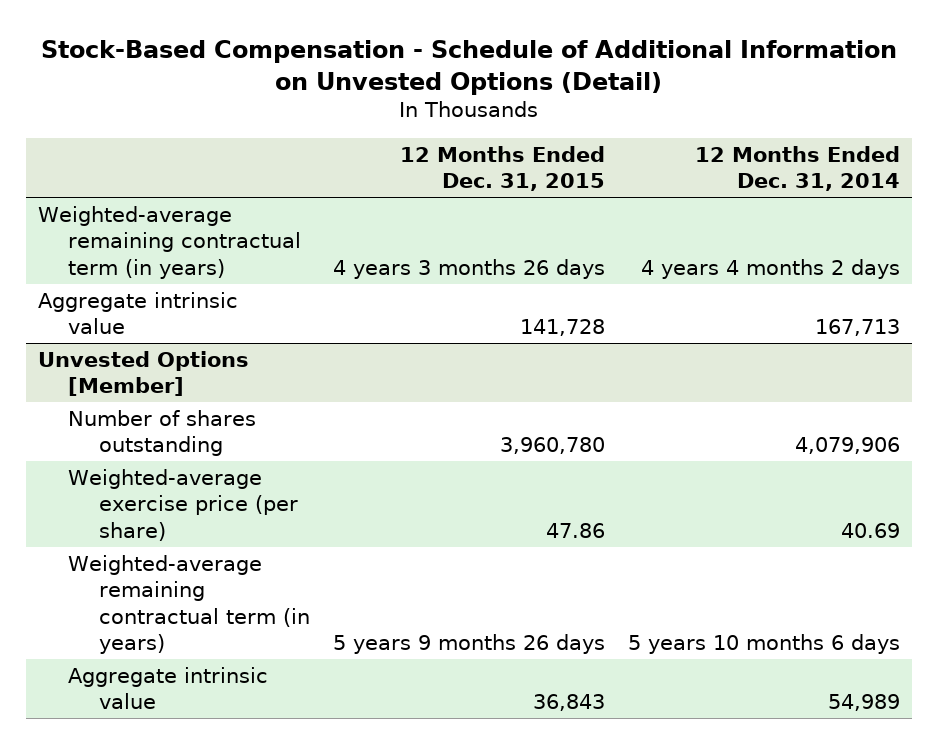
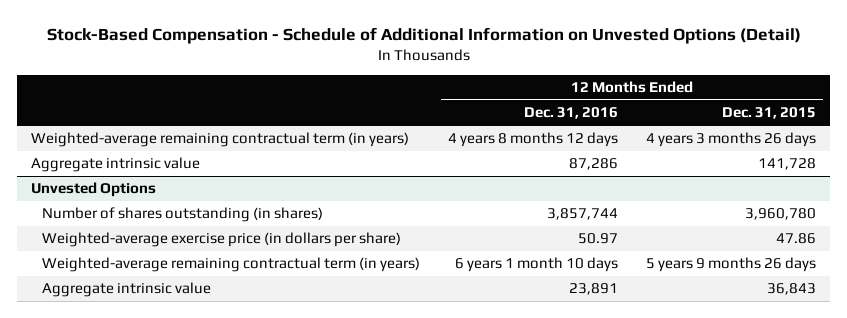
- | 12 Months Ended Dec. 31, 2015 | 12 Months Ended Dec. 31, 2014
+ | 12 Months Ended Dec. 31, 2016 | 12 Months Ended Dec. 31, 2015
- Unvested Options [Member]
- Number of shares outstanding | 3,960,780 | 4,079,906
- Weighted-average exercise price (per share) | 47.86 | 40.69
+ Unvested Options
+ Number of shares outstanding (in shares) | 3,857,744 | 3,960,780
+ Weighted-average exercise price (in dollars per share) | 50.97 | 47.86

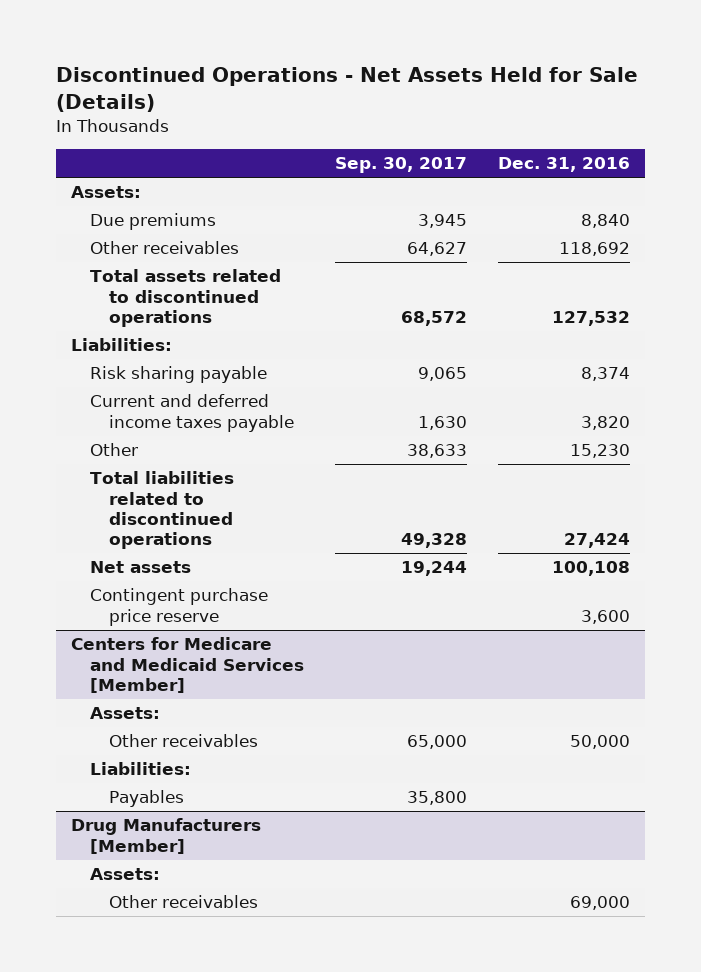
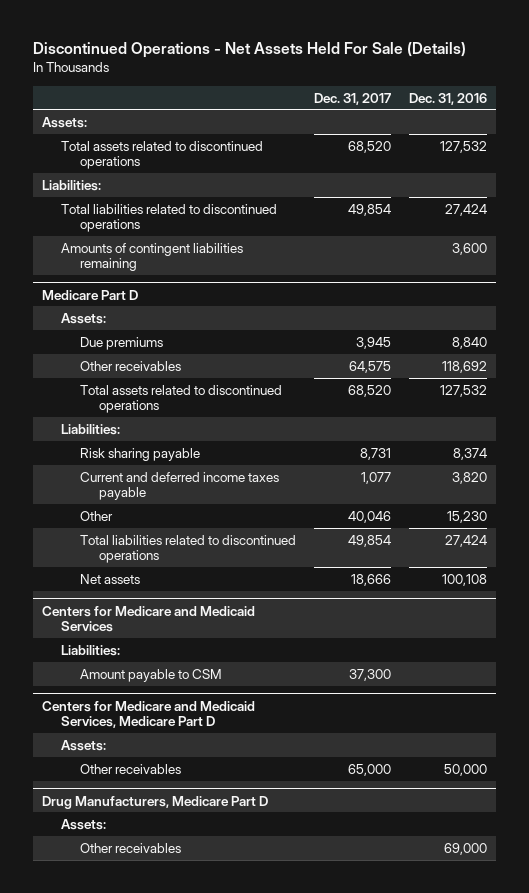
- Discontinued Operations - Net Assets Held for Sale (Details)
+ Discontinued Operations - Net Assets Held For Sale (Details)
- | Sep. 30, 2017 | Dec. 31, 2016
+ | Dec. 31, 2017 | Dec. 31, 2016
+ Total assets related to discontinued operations | 68,520 | 127,532
+ Liabilities:
+ Total liabilities related to discontinued operations | 49,854 | 27,424
+ Amounts of contingent liabilities remaining | | 3,600
+ Medicare Part D
+ Assets:
- Contingent purchase price reserve | | 3,600
- Centers for Medicare and Medicaid Services [Member]
+ Centers for Medicare and Medicaid Services
+ Liabilities:
+ Amount payable to CSM | 37,300 |
+ Centers for Medicare and Medicaid Services, Medicare Part D
- Liabilities:
- Payables | 35,800 |
- Drug Manufacturers [Member]
+ Drug Manufacturers, Medicare Part D

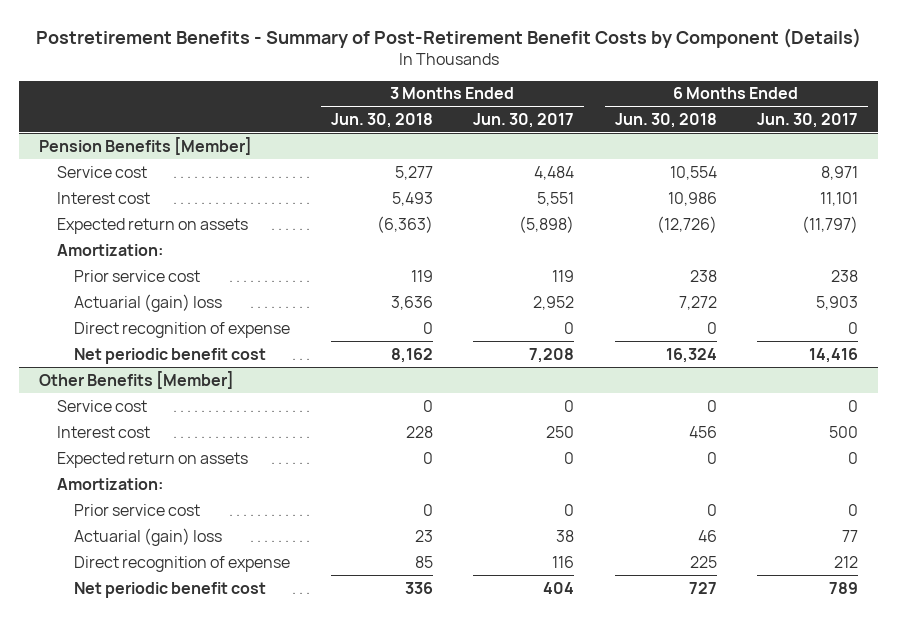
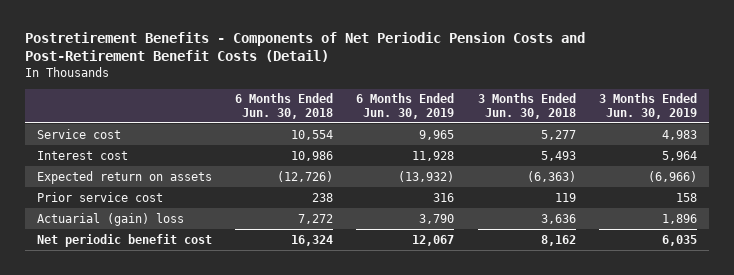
- Postretirement Benefits - Summary of Post-Retirement Benefit Costs by Component (Details)
+ Postretirement Benefits - Components of Net Periodic Pension Costs and Post-Retirement Benefit Costs (Detail)
- | 3 Months Ended Jun. 30, 2018 | 3 Months Ended Jun. 30, 2017 | 6 Months Ended Jun. 30, 2018 | 6 Months Ended Jun. 30, 2017
+ | 6 Months Ended Jun. 30, 2018 | 6 Months Ended Jun. 30, 2019 | 3 Months Ended Jun. 30, 2018 | 3 Months Ended Jun. 30, 2019
- Pension Benefits [Member]
- Amortization:
- Direct recognition of expense | 0 | 0 | 0 | 0
- Other Benefits [Member]
- Service cost | 0 | 0 | 0 | 0
- Interest cost | 228 | 250 | 456 | 500
- Expected return on assets | 0 | 0 | 0 | 0
- Amortization:
- Prior service cost | 0 | 0 | 0 | 0
- Actuarial (gain) loss | 23 | 38 | 46 | 77
- Direct recognition of expense | 85 | 116 | 225 | 212
- Net periodic benefit cost | 336 | 404 | 727 | 789

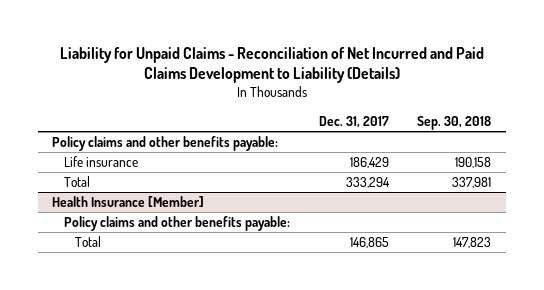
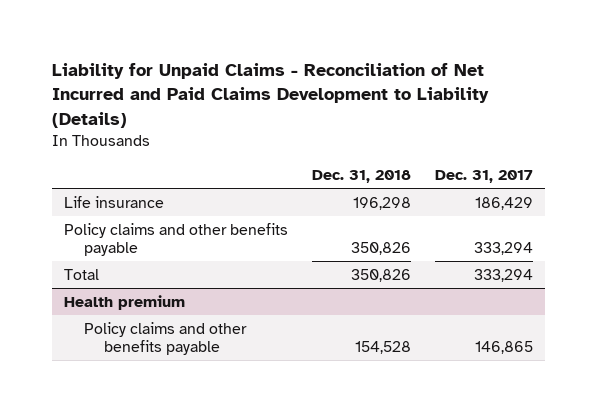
- | Dec. 31, 2017 | Sep. 30, 2018
+ | Dec. 31, 2018 | Dec. 31, 2017
- Policy claims and other benefits payable:
+ Policy claims and other benefits payable | 350,826 | 333,294
- Health Insurance [Member]
- Policy claims and other benefits payable:
- Total | 146,865 | 147,823
+ Health premium
+ Policy claims and other benefits payable | 154,528 | 146,865

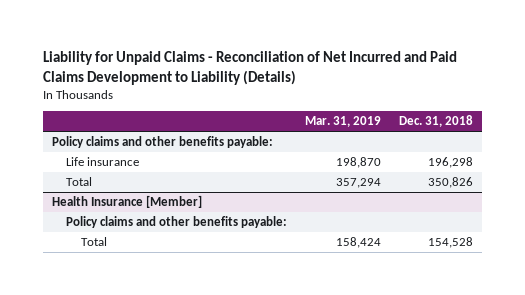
- | Dec. 31, 2018 | Dec. 31, 2017
+ | Mar. 31, 2019 | Dec. 31, 2018
+ Policy claims and other benefits payable:
- Policy claims and other benefits payable | 350,826 | 333,294
- Health premium
- Policy claims and other benefits payable | 154,528 | 146,865
+ Health Insurance [Member]
+ Policy claims and other benefits payable:
+ Total | 158,424 | 154,528

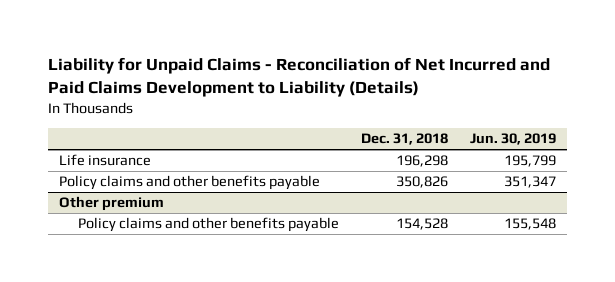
- | Mar. 31, 2019 | Dec. 31, 2018
+ | Dec. 31, 2018 | Jun. 30, 2019
- Policy claims and other benefits payable:
- Total | 357,294 | 350,826
- Health Insurance [Member]
- Policy claims and other benefits payable:
- Total | 158,424 | 154,528
+ Policy claims and other benefits payable | 350,826 | 351,347
+ Other premium
+ Policy claims and other benefits payable | 154,528 | 155,548

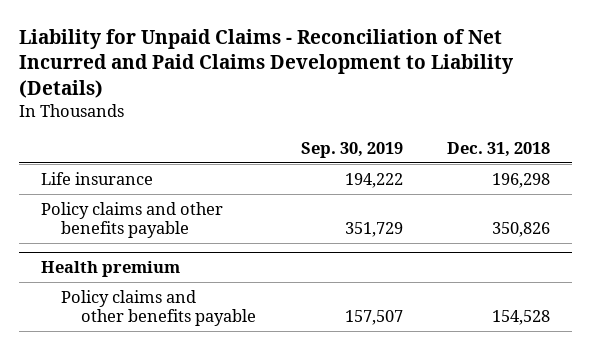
- | Dec. 31, 2018 | Jun. 30, 2019
+ | Sep. 30, 2019 | Dec. 31, 2018
- Other premium
+ Health premium

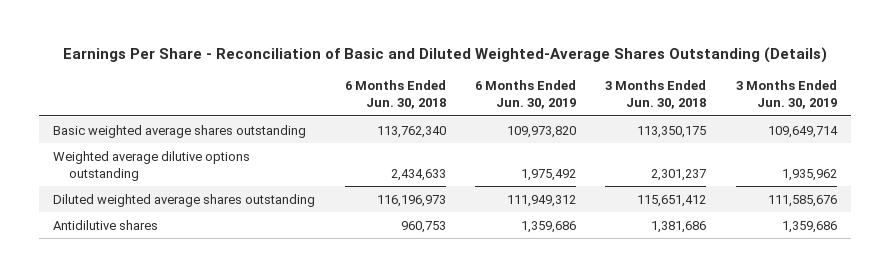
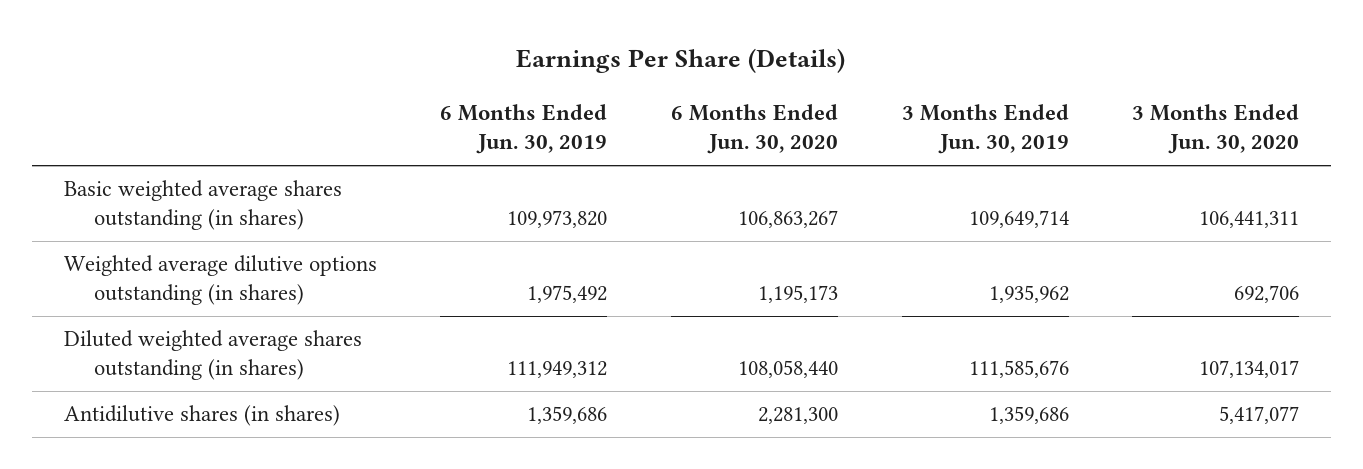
- Earnings Per Share - Reconciliation of Basic and Diluted Weighted-Average Shares Outstanding (Details)
+ Earnings Per Share (Details)
- | 6 Months Ended Jun. 30, 2018 | 6 Months Ended Jun. 30, 2019 | 3 Months Ended Jun. 30, 2018 | 3 Months Ended Jun. 30, 2019
+ | 6 Months Ended Jun. 30, 2019 | 6 Months Ended Jun. 30, 2020 | 3 Months Ended Jun. 30, 2019 | 3 Months Ended Jun. 30, 2020
- Basic weighted average shares outstanding | 113,762,340 | 109,973,820 | 113,350,175 | 109,649,714
- Weighted average dilutive options outstanding | 2,434,633 | 1,975,492 | 2,301,237 | 1,935,962
- Diluted weighted average shares outstanding | 116,196,973 | 111,949,312 | 115,651,412 | 111,585,676
- Antidilutive shares | 960,753 | 1,359,686 | 1,381,686 | 1,359,686
+ Basic weighted average shares outstanding (in shares) | 109,973,820 | 106,863,267 | 109,649,714 | 106,441,311
+ Weighted average dilutive options outstanding (in shares) | 1,975,492 | 1,195,173 | 1,935,962 | 692,706
+ Diluted weighted average shares outstanding (in shares) | 111,949,312 | 108,058,440 | 111,585,676 | 107,134,017
+ Antidilutive shares (in shares) | 1,359,686 | 2,281,300 | 1,359,686 | 5,417,077

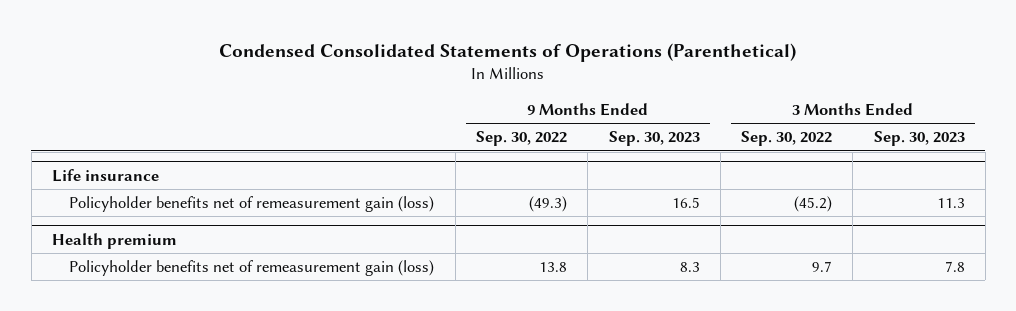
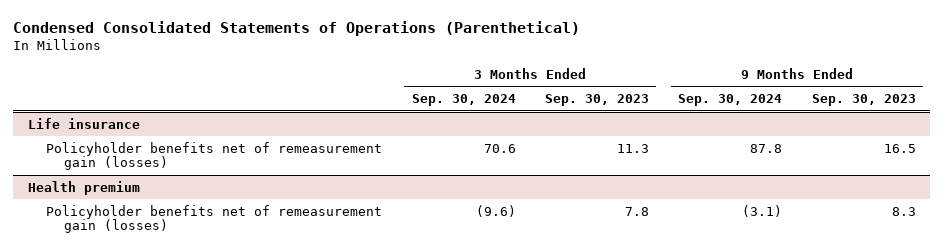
- | 9 Months Ended Sep. 30, 2022 | 9 Months Ended Sep. 30, 2023 | 3 Months Ended Sep. 30, 2022 | 3 Months Ended Sep. 30, 2023
+ | 3 Months Ended Sep. 30, 2024 | 3 Months Ended Sep. 30, 2023 | 9 Months Ended Sep. 30, 2024 | 9 Months Ended Sep. 30, 2023
@ Life insurance
- Policyholder benefits net of remeasurement gain (loss) | (49.3) | 16.5 | (45.2) | 11.3
+ Policyholder benefits net of remeasurement gain (losses) | 70.6 | 11.3 | 87.8 | 16.5
@ Health premium
- Policyholder benefits net of remeasurement gain (loss) | 13.8 | 8.3 | 9.7 | 7.8
+ Policyholder benefits net of remeasurement gain (losses) | (9.6) | 7.8 | (3.1) | 8.3

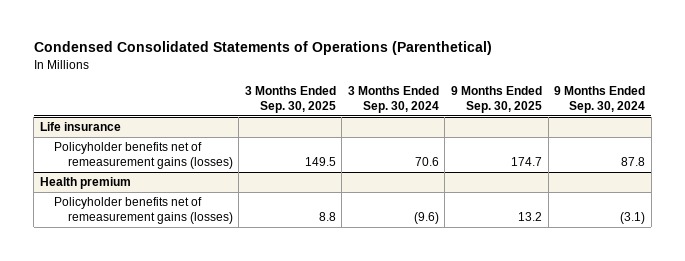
- | 3 Months Ended Sep. 30, 2024 | 3 Months Ended Sep. 30, 2023 | 9 Months Ended Sep. 30, 2024 | 9 Months Ended Sep. 30, 2023
+ | 3 Months Ended Sep. 30, 2025 | 3 Months Ended Sep. 30, 2024 | 9 Months Ended Sep. 30, 2025 | 9 Months Ended Sep. 30, 2024
@ Life insurance
- Policyholder benefits net of remeasurement gain (losses) | 70.6 | 11.3 | 87.8 | 16.5
+ Policyholder benefits net of remeasurement gains (losses) | 149.5 | 70.6 | 174.7 | 87.8
@ Health premium
- Policyholder benefits net of remeasurement gain (losses) | (9.6) | 7.8 | (3.1) | 8.3
+ Policyholder benefits net of remeasurement gains (losses) | 8.8 | (9.6) | 13.2 | (3.1)

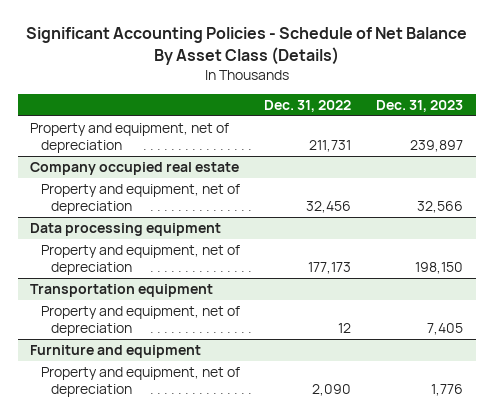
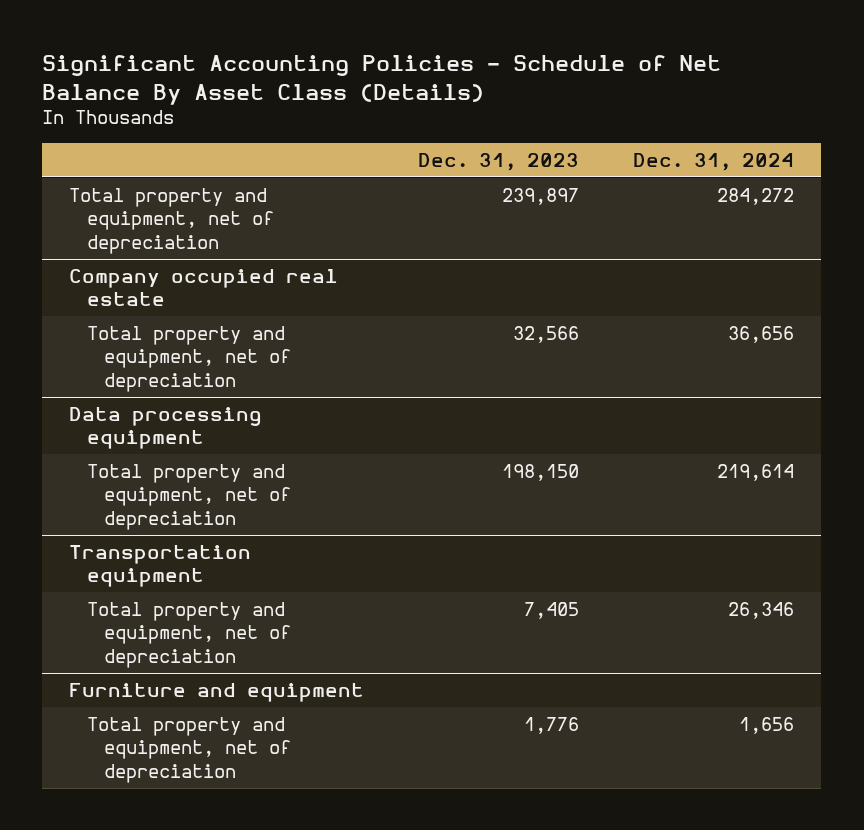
- | Dec. 31, 2022 | Dec. 31, 2023
+ | Dec. 31, 2023 | Dec. 31, 2024
- Property and equipment, net of depreciation | 211,731 | 239,897
+ Total property and equipment, net of depreciation | 239,897 | 284,272
@ Company occupied real estate
- Property and equipment, net of depreciation | 32,456 | 32,566
+ Total property and equipment, net of depreciation | 32,566 | 36,656
@ Data processing equipment
- Property and equipment, net of depreciation | 177,173 | 198,150
+ Total property and equipment, net of depreciation | 198,150 | 219,614
@ Transportation equipment
- Property and equipment, net of depreciation | 12 | 7,405
+ Total property and equipment, net of depreciation | 7,405 | 26,346
@ Furniture and equipment
- Property and equipment, net of depreciation | 2,090 | 1,776
+ Total property and equipment, net of depreciation | 1,776 | 1,656

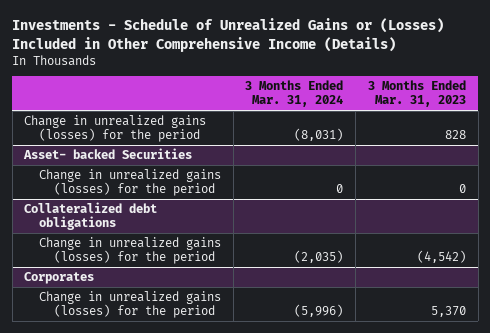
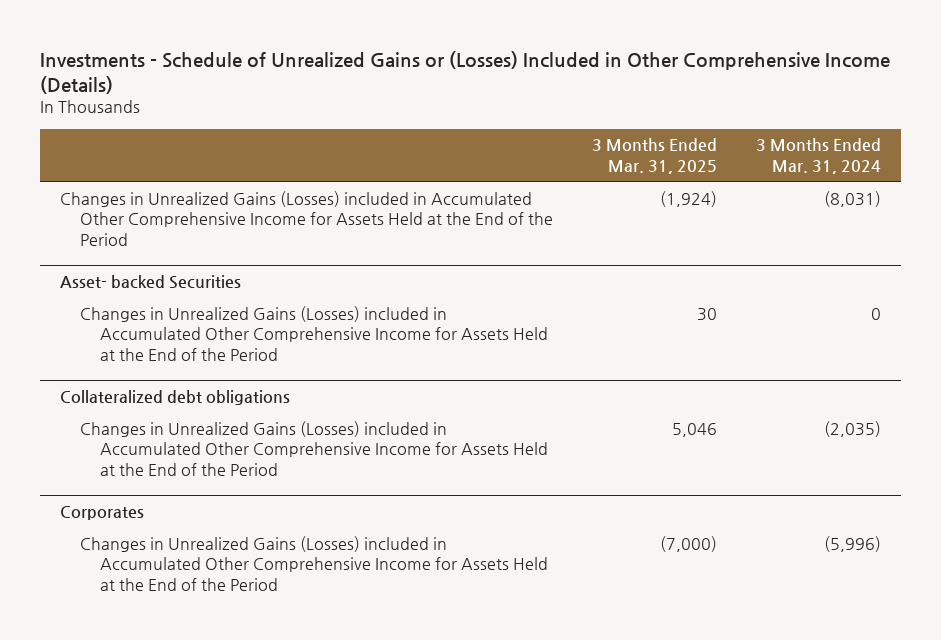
- | 3 Months Ended Mar. 31, 2024 | 3 Months Ended Mar. 31, 2023
+ | 3 Months Ended Mar. 31, 2025 | 3 Months Ended Mar. 31, 2024
- Change in unrealized gains (losses) for the period | (8,031) | 828
+ Changes in Unrealized Gains (Losses) included in Accumulated Other Comprehensive Income for Assets Held at the End of the Period | (1,924) | (8,031)
@ Asset- backed Securities
- Change in unrealized gains (losses) for the period | 0 | 0
+ Changes in Unrealized Gains (Losses) included in Accumulated Other Comprehensive Income for Assets Held at the End of the Period | 30 | 0
@ Collateralized debt obligations
- Change in unrealized gains (losses) for the period | (2,035) | (4,542)
+ Changes in Unrealized Gains (Losses) included in Accumulated Other Comprehensive Income for Assets Held at the End of the Period | 5,046 | (2,035)
@ Corporates
- Change in unrealized gains (losses) for the period | (5,996) | 5,370
+ Changes in Unrealized Gains (Losses) included in Accumulated Other Comprehensive Income for Assets Held at the End of the Period | (7,000) | (5,996)

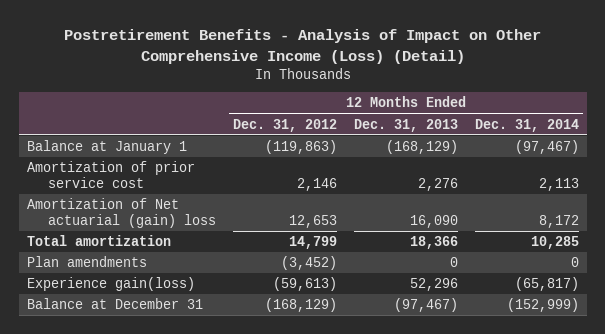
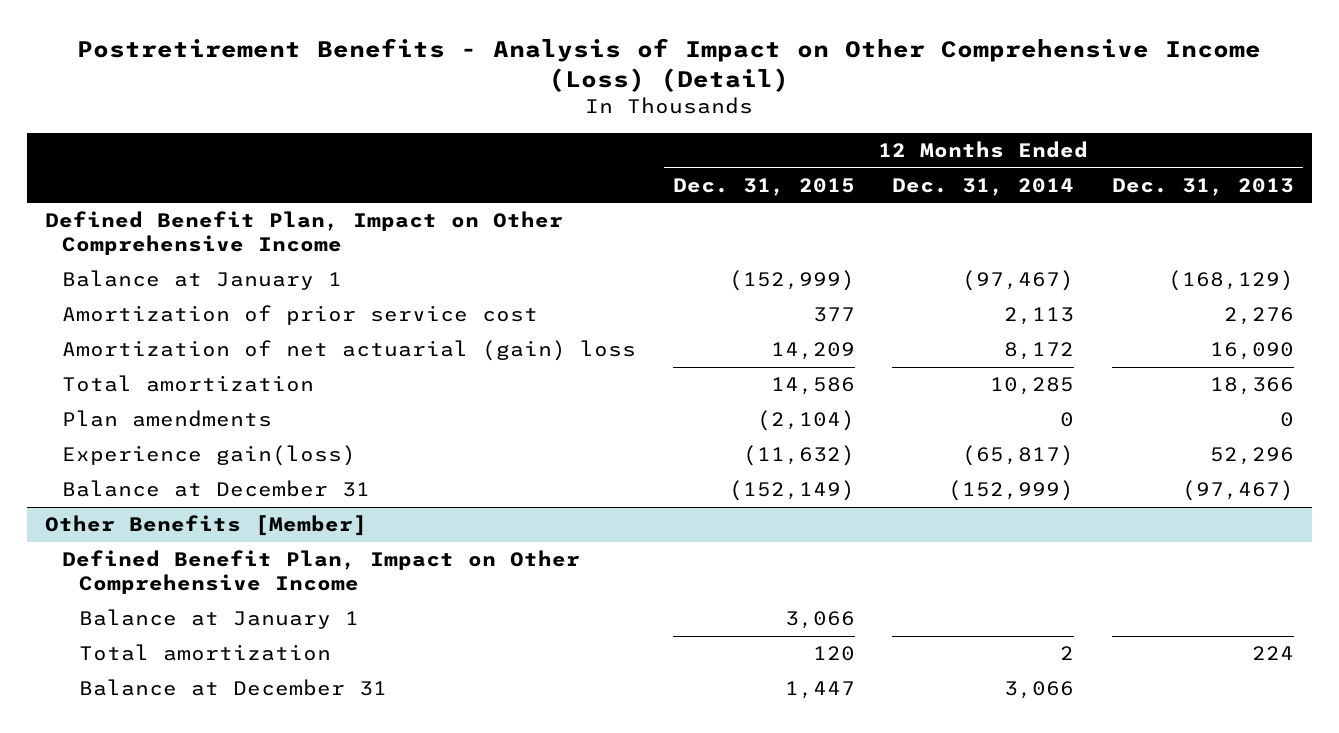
- | 12 Months Ended Dec. 31, 2012 | 12 Months Ended Dec. 31, 2013 | 12 Months Ended Dec. 31, 2014
+ | 12 Months Ended Dec. 31, 2015 | 12 Months Ended Dec. 31, 2014 | 12 Months Ended Dec. 31, 2013
+ Defined Benefit Plan, Impact on Other Comprehensive Income
- Amortization of Net actuarial (gain) loss | 12,653 | 16,090 | 8,172
+ Amortization of net actuarial (gain) loss | 14,209 | 8,172 | 16,090
+ Other Benefits [Member]
+ Defined Benefit Plan, Impact on Other Comprehensive Income
+ Balance at January 1 | 3,066 | |
+ Total amortization | 120 | 2 | 224
+ Balance at December 31 | 1,447 | 3,066 |

